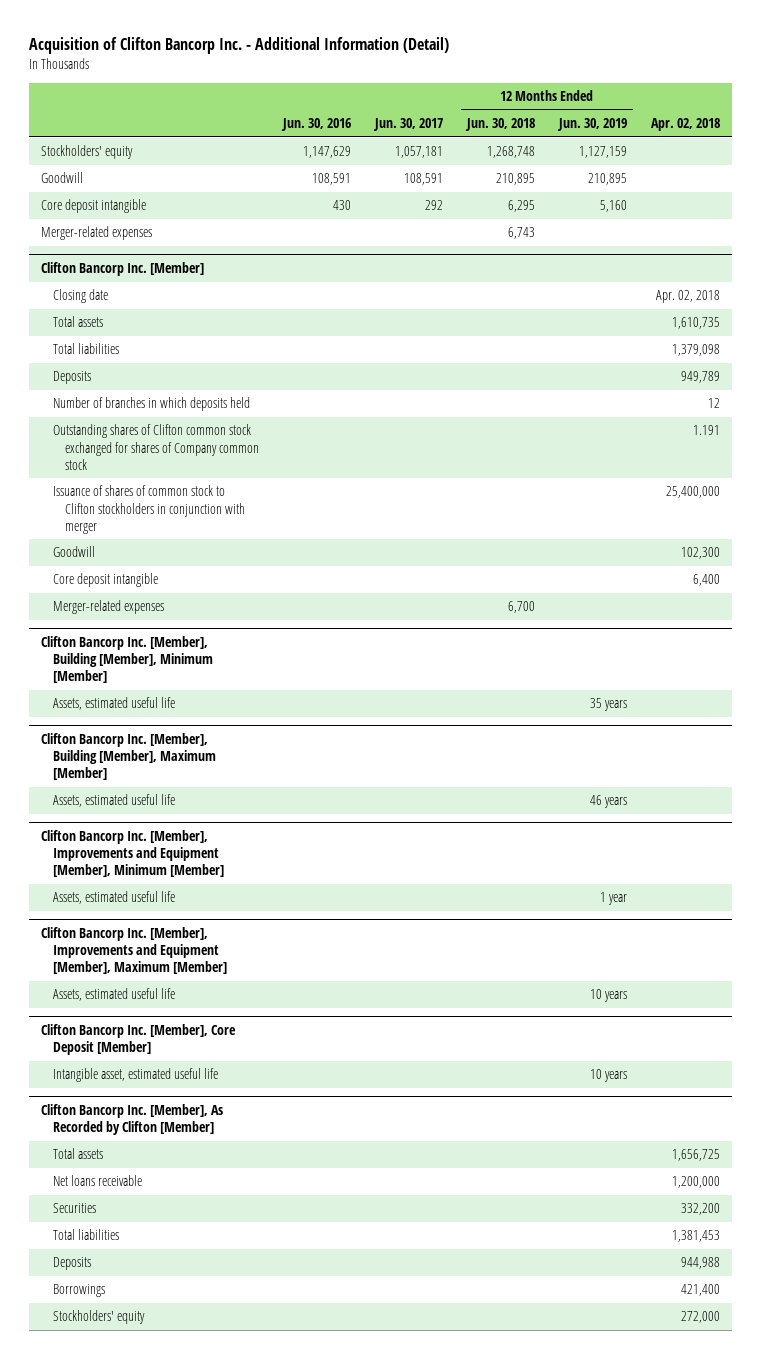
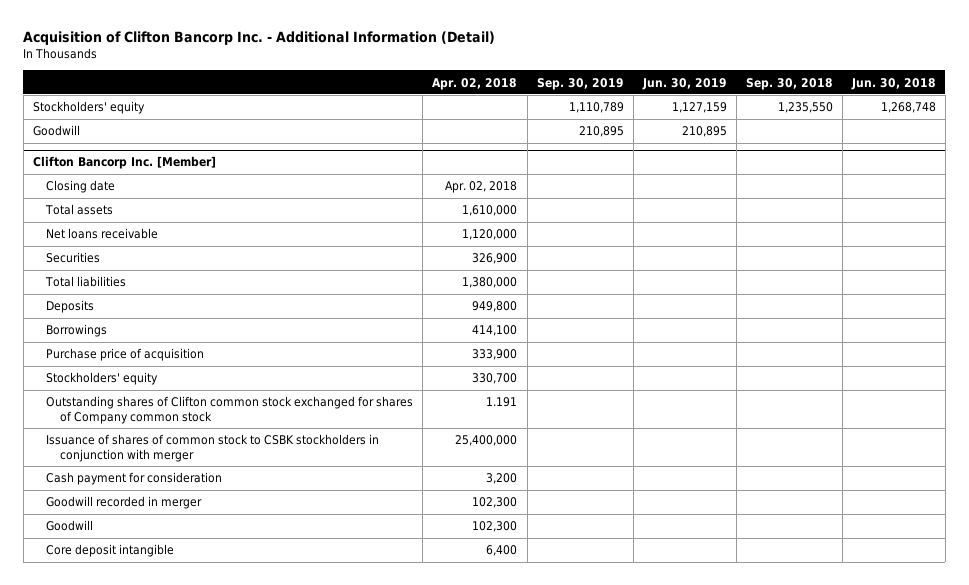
- | Jun. 30, 2016 | Jun. 30, 2017 | 12 Months Ended Jun. 30, 2018 | 12 Months Ended Jun. 30, 2019 | Apr. 02, 2018
+ | Apr. 02, 2018 | Sep. 30, 2019 | Jun. 30, 2019 | Sep. 30, 2018 | Jun. 30, 2018
- Core deposit intangible | 430 | 292 | 6,295 | 5,160 |
- Merger-related expenses | | | 6,743 | |
@ Clifton Bancorp Inc. [Member]
- Total assets | | | | | 1,610,735
- Total liabilities | | | | | 1,379,098
- Deposits | | | | | 949,789
- Number of branches in which deposits held | | | | | 12
+ Total assets | 1,610,000 | | | |
+ Net loans receivable | 1,120,000 | | | |
+ Securities | 326,900 | | | |
+ Total liabilities | 1,380,000 | | | |
+ Deposits | 949,800 | | | |
+ Borrowings | 414,100 | | | |
+ Purchase price of acquisition | 333,900 | | | |
+ Stockholders' equity | 330,700 | | | |
- Issuance of shares of common stock to Clifton stockholders in conjunction with merger | | | | | 25,400,000
+ Issuance of shares of common stock to CSBK stockholders in conjunction with merger | 25,400,000 | | | |
+ Cash payment for consideration | 3,200 | | | |
+ Goodwill recorded in merger | 102,300 | | | |
- Merger-related expenses | | | 6,700 | |
- Clifton Bancorp Inc. [Member], Building [Member], Minimum [Member]
- Assets, estimated useful life | | | | 35 years |
- Clifton Bancorp Inc. [Member], Building [Member], Maximum [Member]
- Assets, estimated useful life | | | | 46 years |
- Clifton Bancorp Inc. [Member], Improvements and Equipment [Member], Minimum [Member]
- Assets, estimated useful life | | | | 1 year |
- Clifton Bancorp Inc. [Member], Improvements and Equipment [Member], Maximum [Member]
- Assets, estimated useful life | | | | 10 years |
- Clifton Bancorp Inc. [Member], Core Deposit [Member]
- Intangible asset, estimated useful life | | | | 10 years |
- Clifton Bancorp Inc. [Member], As Recorded by Clifton [Member]
- Total assets | | | | | 1,656,725
- Net loans receivable | | | | | 1,200,000
- Securities | | | | | 332,200
- Total liabilities | | | | | 1,381,453
- Deposits | | | | | 944,988
- Borrowings | | | | | 421,400
- Stockholders' equity | | | | | 272,000

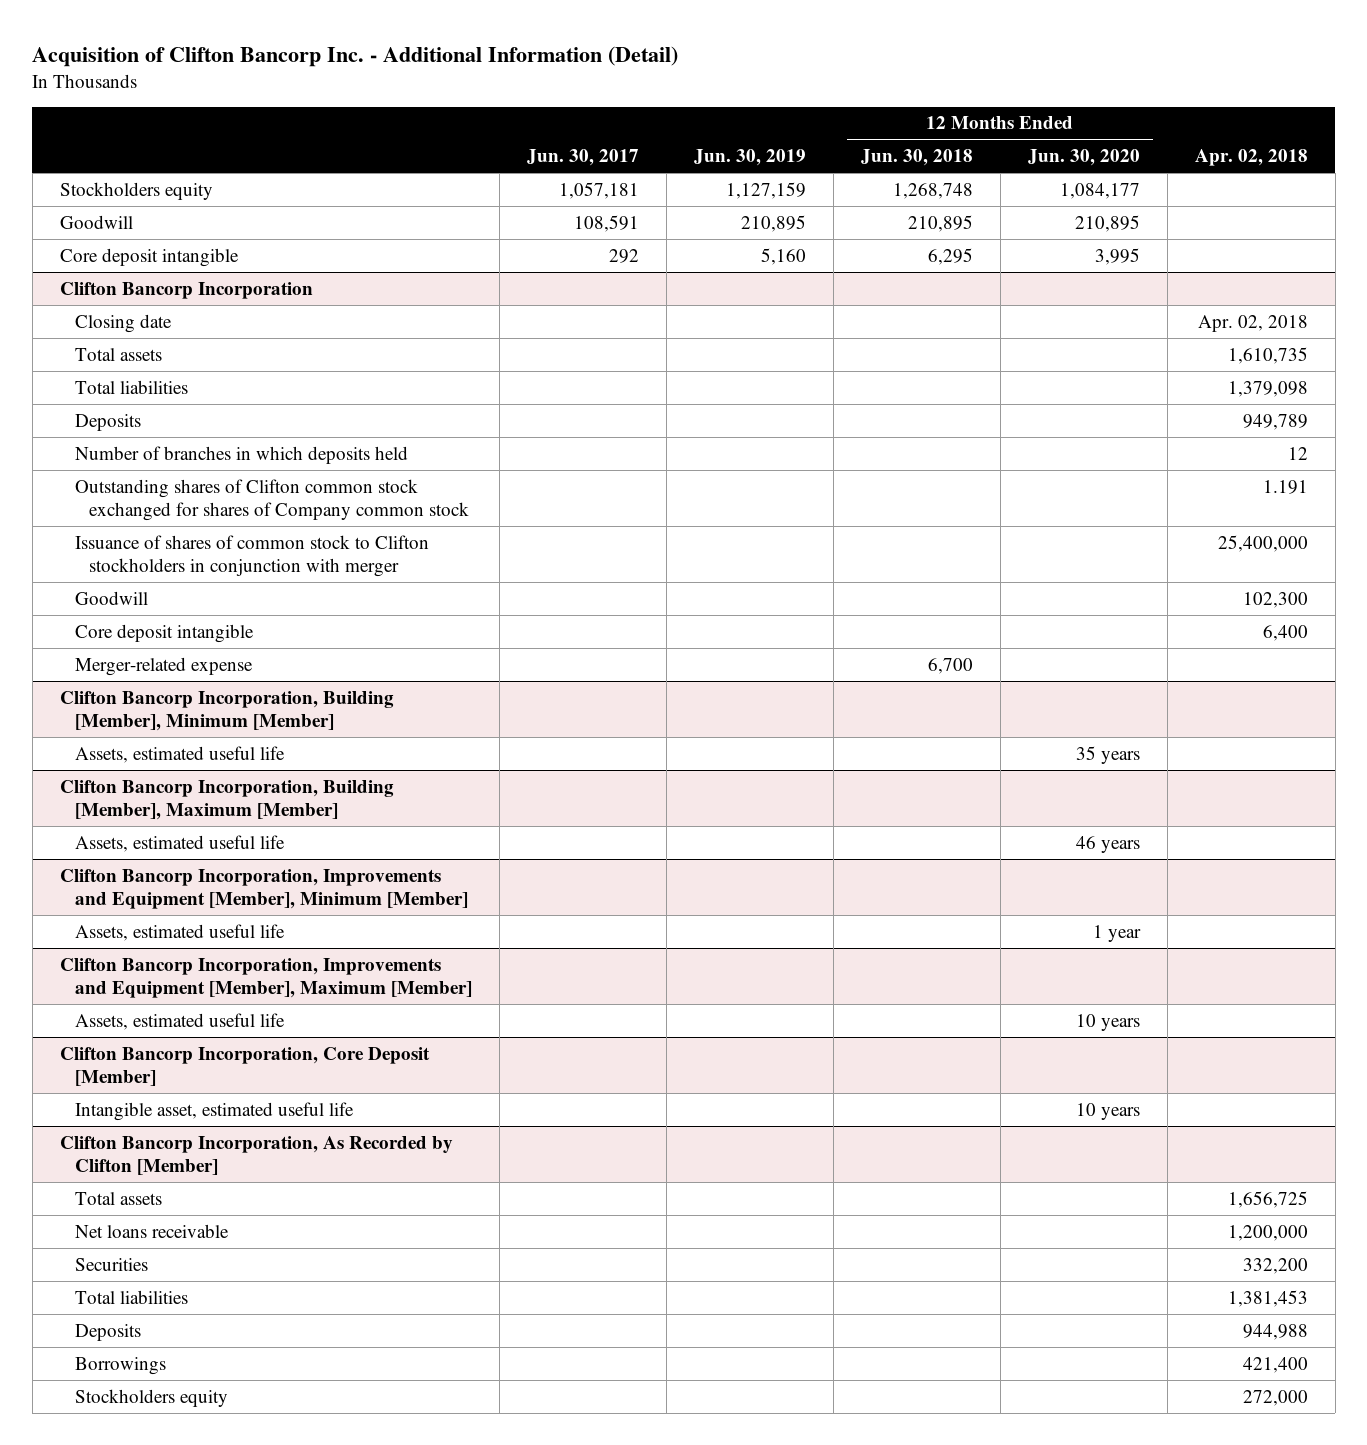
- | Apr. 02, 2018 | Sep. 30, 2019 | Jun. 30, 2019 | Sep. 30, 2018 | Jun. 30, 2018
+ | Jun. 30, 2017 | Jun. 30, 2019 | 12 Months Ended Jun. 30, 2018 | 12 Months Ended Jun. 30, 2020 | Apr. 02, 2018
- Stockholders' equity | | 1,110,789 | 1,127,159 | 1,235,550 | 1,268,748
+ Stockholders equity | 1,057,181 | 1,127,159 | 1,268,748 | 1,084,177 |
- Clifton Bancorp Inc. [Member]
+ Core deposit intangible | 292 | 5,160 | 6,295 | 3,995 |
+ Clifton Bancorp Incorporation
- Total assets | 1,610,000 | | | |
- Net loans receivable | 1,120,000 | | | |
- Securities | 326,900 | | | |
- Total liabilities | 1,380,000 | | | |
- Deposits | 949,800 | | | |
- Borrowings | 414,100 | | | |
- Purchase price of acquisition | 333,900 | | | |
- Stockholders' equity | 330,700 | | | |
+ Total assets | | | | | 1,610,735
+ Total liabilities | | | | | 1,379,098
+ Deposits | | | | | 949,789
+ Number of branches in which deposits held | | | | | 12
- Issuance of shares of common stock to CSBK stockholders in conjunction with merger | 25,400,000 | | | |
- Cash payment for consideration | 3,200 | | | |
- Goodwill recorded in merger | 102,300 | | | |
+ Issuance of shares of common stock to Clifton stockholders in conjunction with merger | | | | | 25,400,000
+ Merger-related expense | | | 6,700 | |
+ Clifton Bancorp Incorporation, Building [Member], Minimum [Member]
+ Assets, estimated useful life | | | | 35 years |
+ Clifton Bancorp Incorporation, Building [Member], Maximum [Member]
+ Assets, estimated useful life | | | | 46 years |
+ Clifton Bancorp Incorporation, Improvements and Equipment [Member], Minimum [Member]
+ Assets, estimated useful life | | | | 1 year |
+ Clifton Bancorp Incorporation, Improvements and Equipment [Member], Maximum [Member]
+ Assets, estimated useful life | | | | 10 years |
+ Clifton Bancorp Incorporation, Core Deposit [Member]
+ Intangible asset, estimated useful life | | | | 10 years |
+ Clifton Bancorp Incorporation, As Recorded by Clifton [Member]
+ Total assets | | | | | 1,656,725
+ Net loans receivable | | | | | 1,200,000
+ Securities | | | | | 332,200
+ Total liabilities | | | | | 1,381,453
+ Deposits | | | | | 944,988
+ Borrowings | | | | | 421,400
+ Stockholders equity | | | | | 272,000

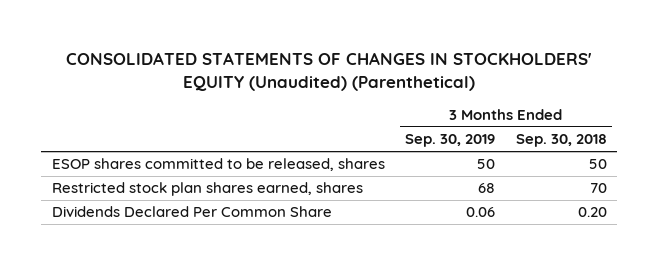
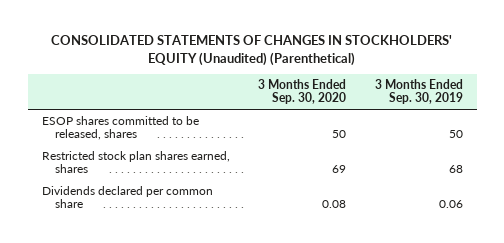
- | 3 Months Ended Sep. 30, 2019 | 3 Months Ended Sep. 30, 2018
+ | 3 Months Ended Sep. 30, 2020 | 3 Months Ended Sep. 30, 2019
- Dividends Declared Per Common Share | 0.06 | 0.20
+ Dividends declared per common share | 0.08 | 0.06

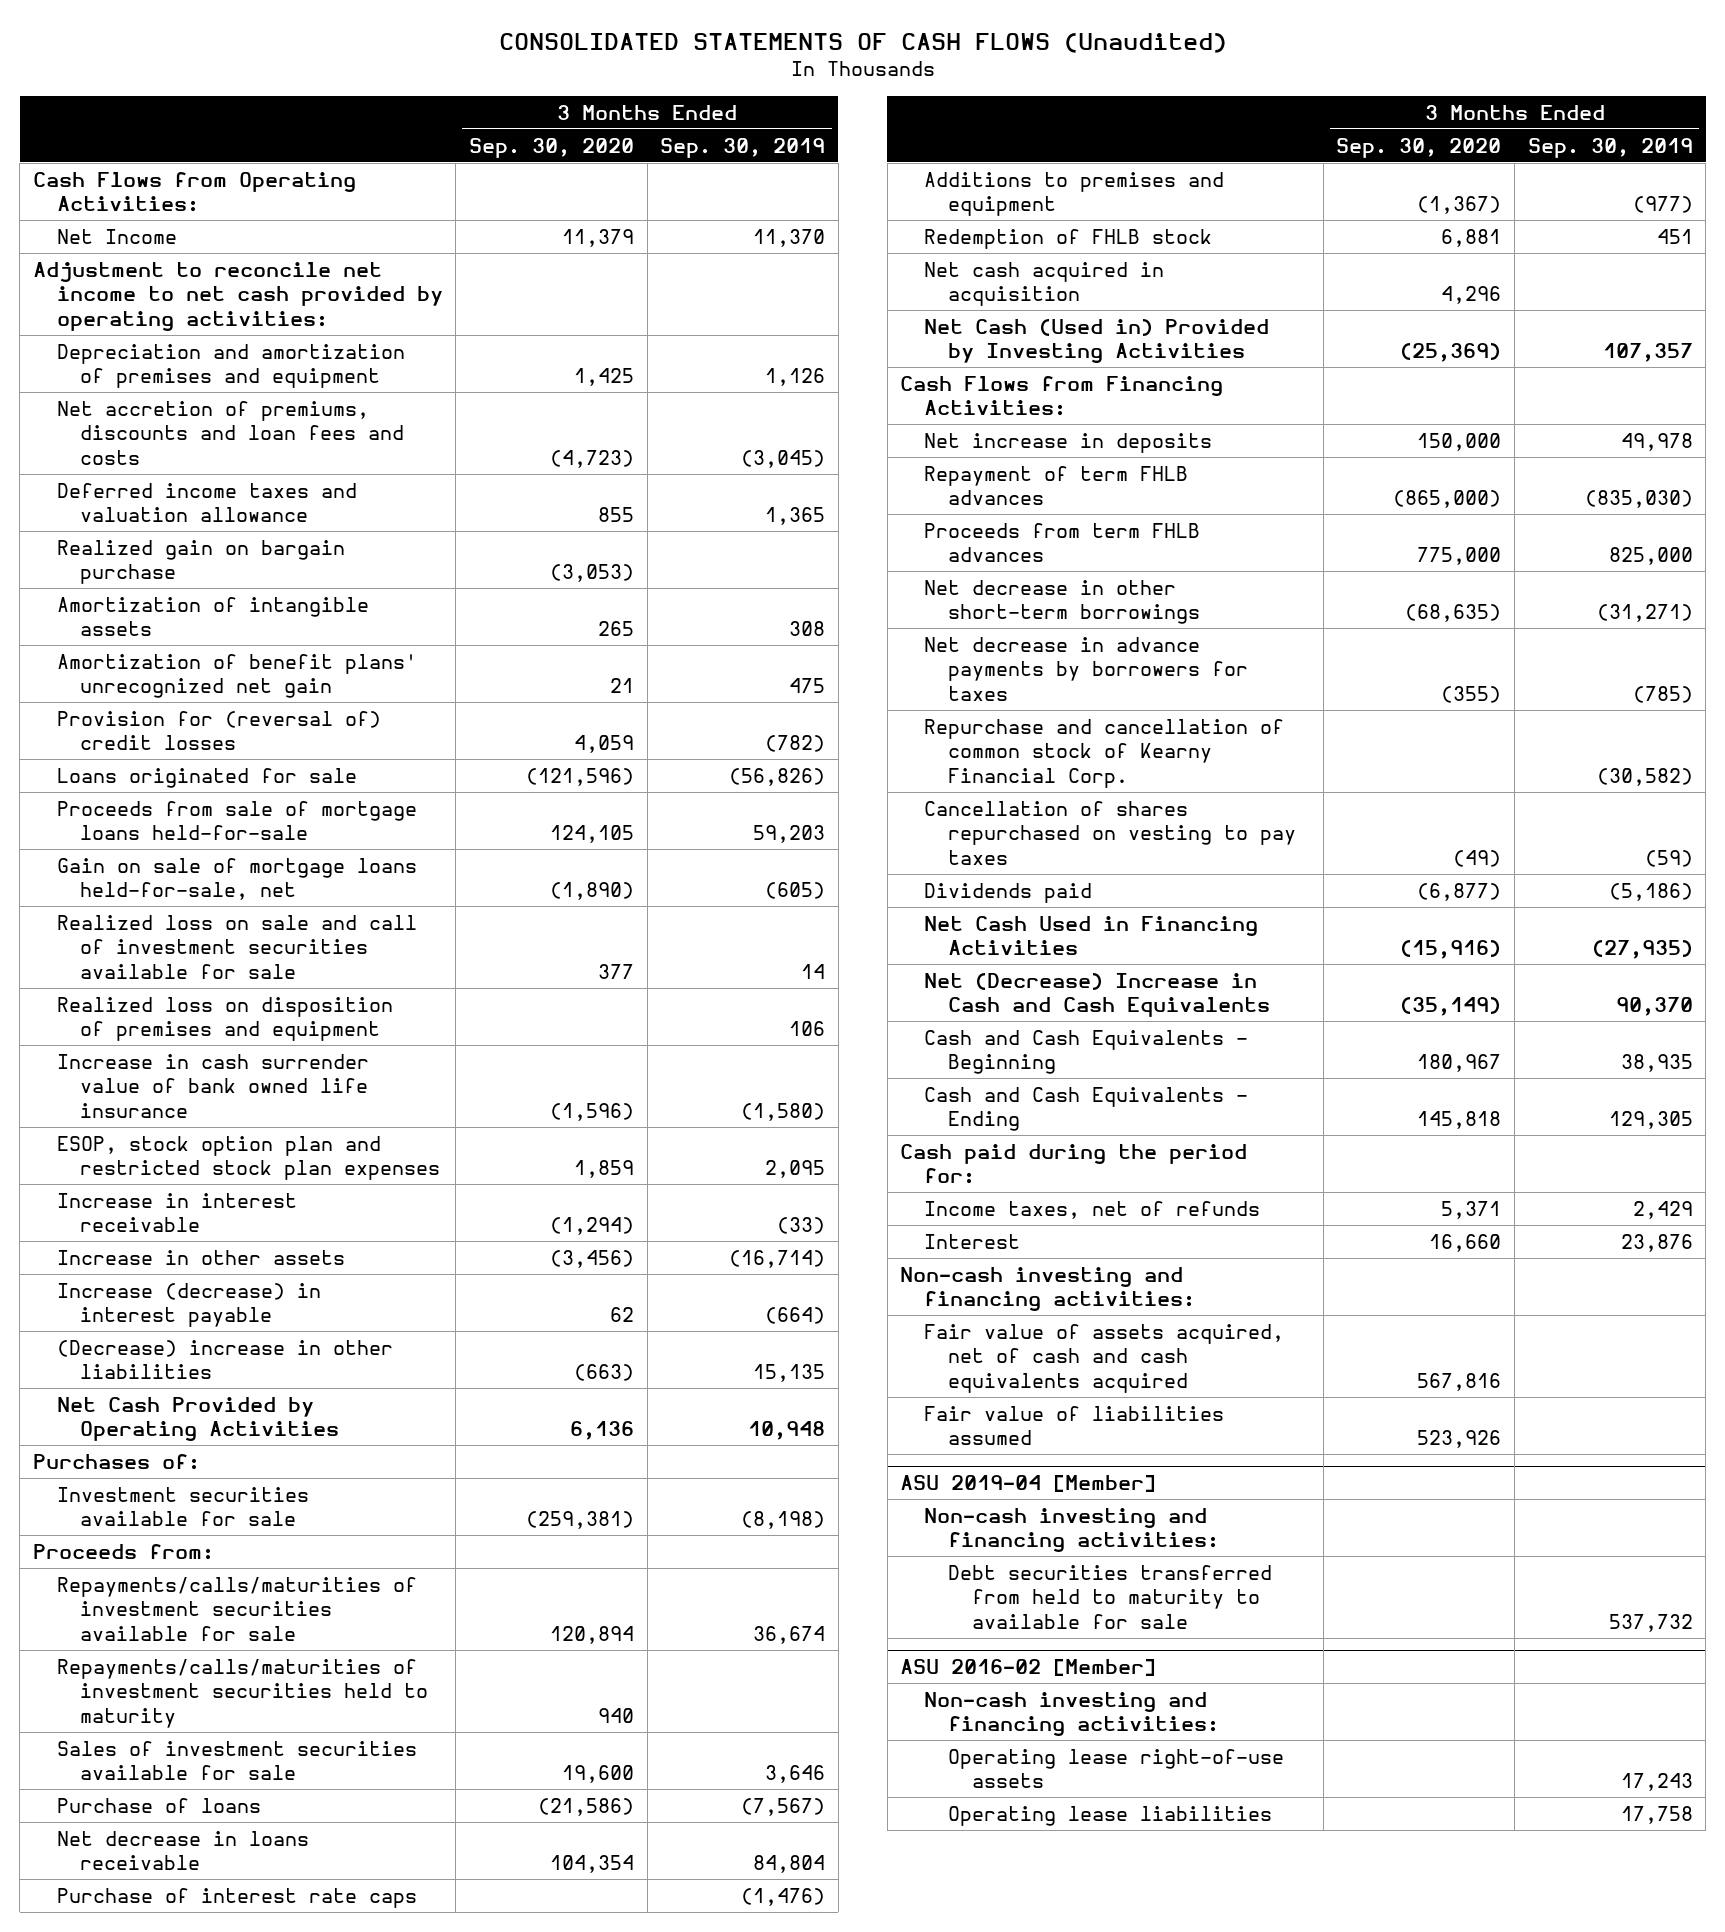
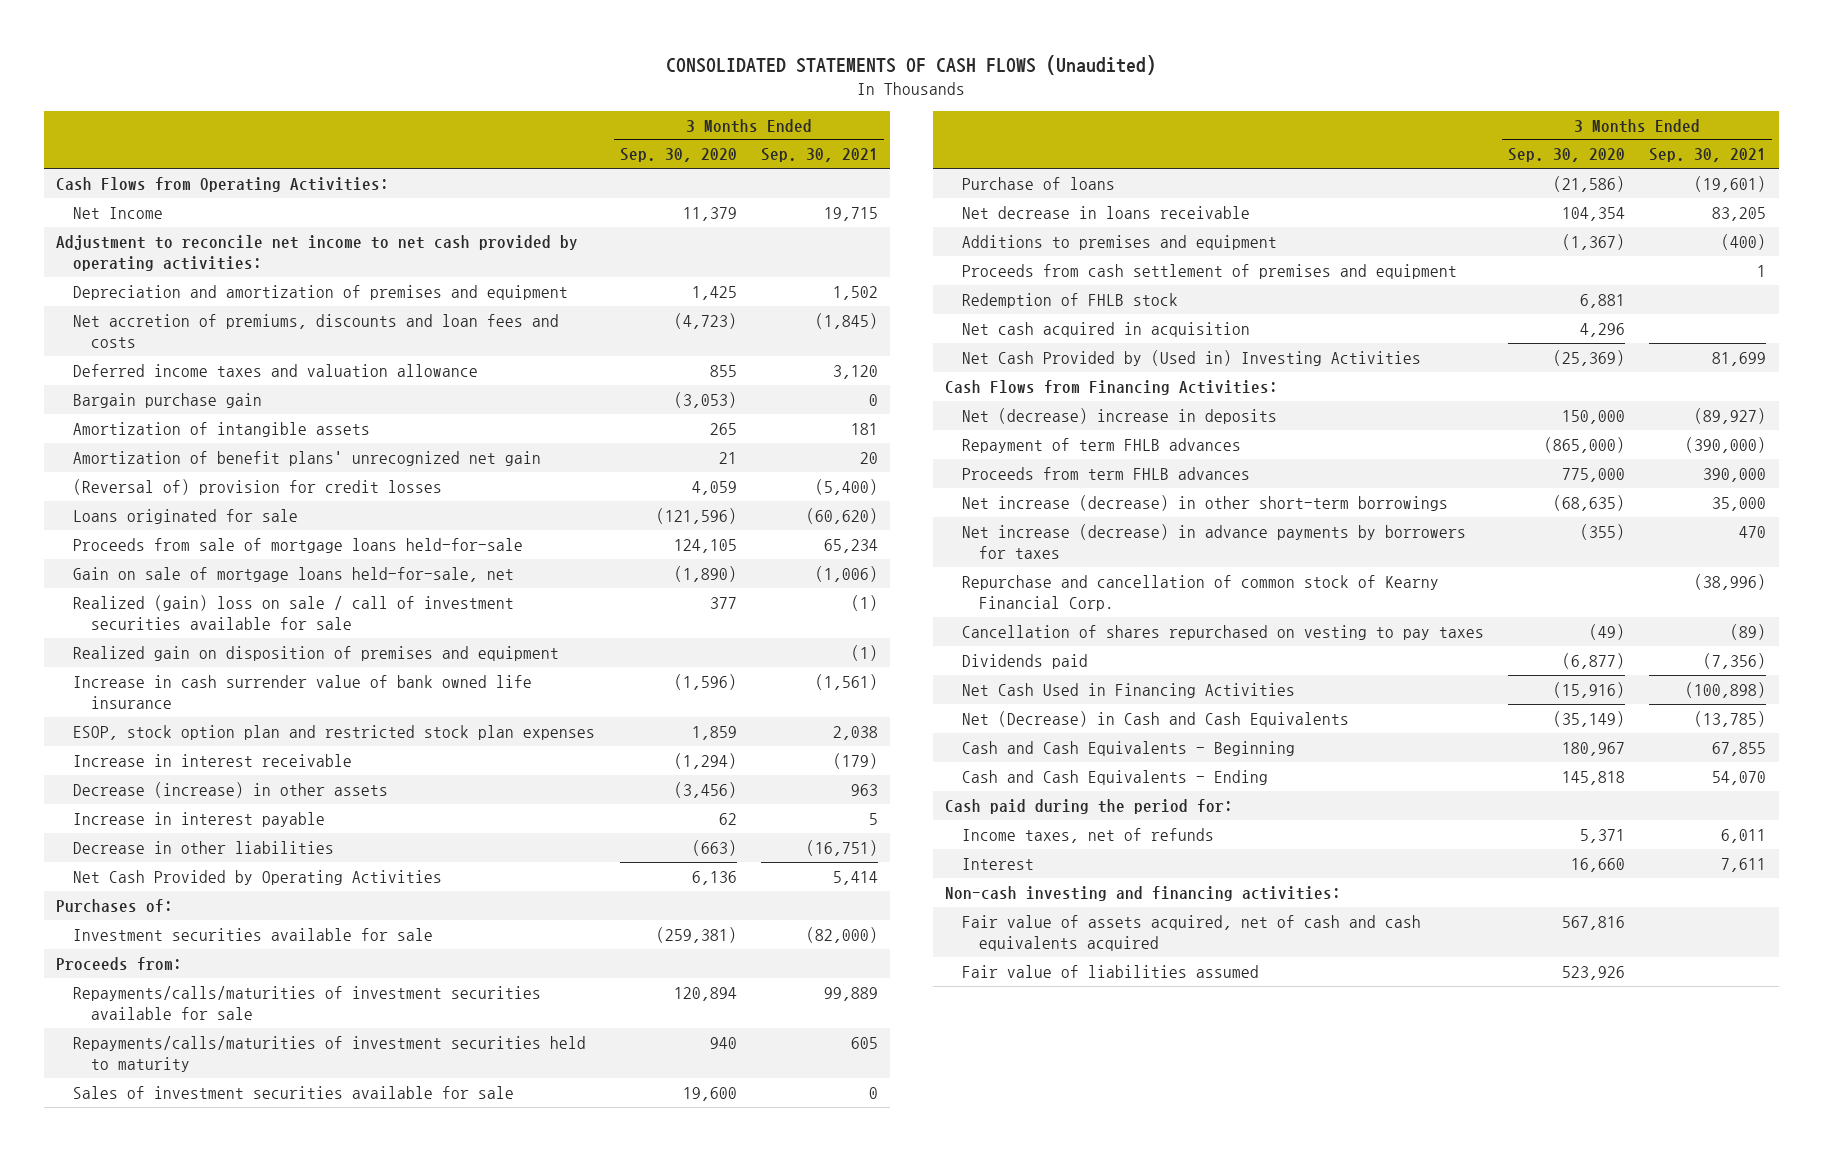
- | 3 Months Ended Sep. 30, 2020 | 3 Months Ended Sep. 30, 2019
+ | 3 Months Ended Sep. 30, 2020 | 3 Months Ended Sep. 30, 2021
- Realized gain on bargain purchase | (3,053) |
+ Bargain purchase gain | (3,053) | 0
- Provision for (reversal of) credit losses | 4,059 | (782)
+ (Reversal of) provision for credit losses | 4,059 | (5,400)
- Realized loss on sale and call of investment securities available for sale | 377 | 14
- Realized loss on disposition of premises and equipment | | 106
+ Realized (gain) loss on sale / call of investment securities available for sale | 377 | (1)
+ Realized gain on disposition of premises and equipment | | (1)
- Increase in other assets | (3,456) | (16,714)
- Increase (decrease) in interest payable | 62 | (664)
- (Decrease) increase in other liabilities | (663) | 15,135
+ Decrease (increase) in other assets | (3,456) | 963
+ Increase in interest payable | 62 | 5
+ Decrease in other liabilities | (663) | (16,751)
- Purchase of interest rate caps | | (1,476)
+ Proceeds from cash settlement of premises and equipment | | 1
- Net Cash (Used in) Provided by Investing Activities | (25,369) | 107,357
+ Net Cash Provided by (Used in) Investing Activities | (25,369) | 81,699
- Net increase in deposits | 150,000 | 49,978
+ Net (decrease) increase in deposits | 150,000 | (89,927)
- Net decrease in other short-term borrowings | (68,635) | (31,271)
- Net decrease in advance payments by borrowers for taxes | (355) | (785)
+ Net increase (decrease) in other short-term borrowings | (68,635) | 35,000
+ Net increase (decrease) in advance payments by borrowers for taxes | (355) | 470
- Net (Decrease) Increase in Cash and Cash Equivalents | (35,149) | 90,370
+ Net (Decrease) in Cash and Cash Equivalents | (35,149) | (13,785)
- ASU 2019-04 [Member]
- Non-cash investing and financing activities:
- Debt securities transferred from held to maturity to available for sale | | 537,732
- ASU 2016-02 [Member]
- Non-cash investing and financing activities:
- Operating lease right-of-use assets | | 17,243
- Operating lease liabilities | | 17,758

